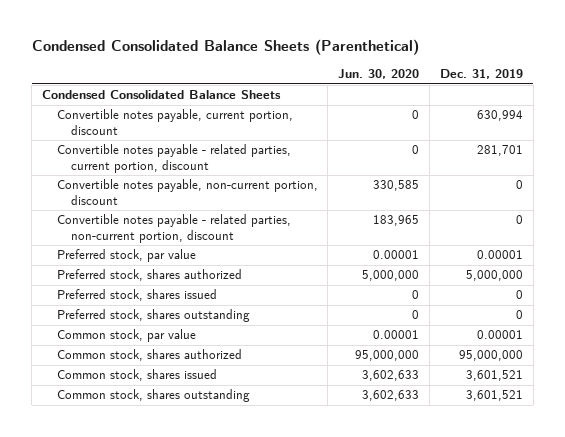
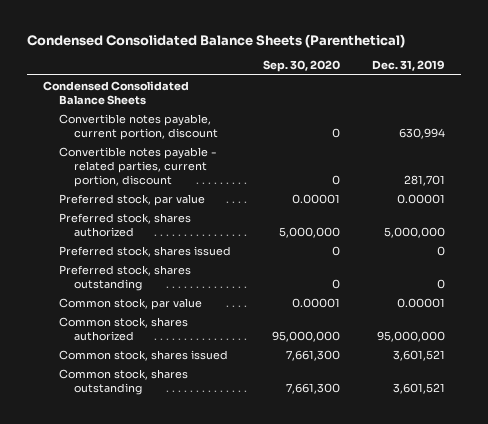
- | Jun. 30, 2020 | Dec. 31, 2019
+ | Sep. 30, 2020 | Dec. 31, 2019
- Convertible notes payable, non-current portion, discount | 330,585 | 0
- Convertible notes payable - related parties, non-current portion, discount | 183,965 | 0

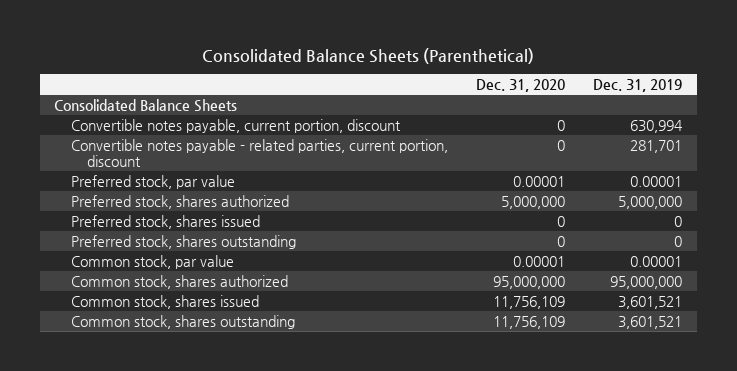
- Condensed Consolidated Balance Sheets (Parenthetical)
+ Consolidated Balance Sheets (Parenthetical)
- | Sep. 30, 2020 | Dec. 31, 2019
+ | Dec. 31, 2020 | Dec. 31, 2019
- Condensed Consolidated Balance Sheets
+ Consolidated Balance Sheets

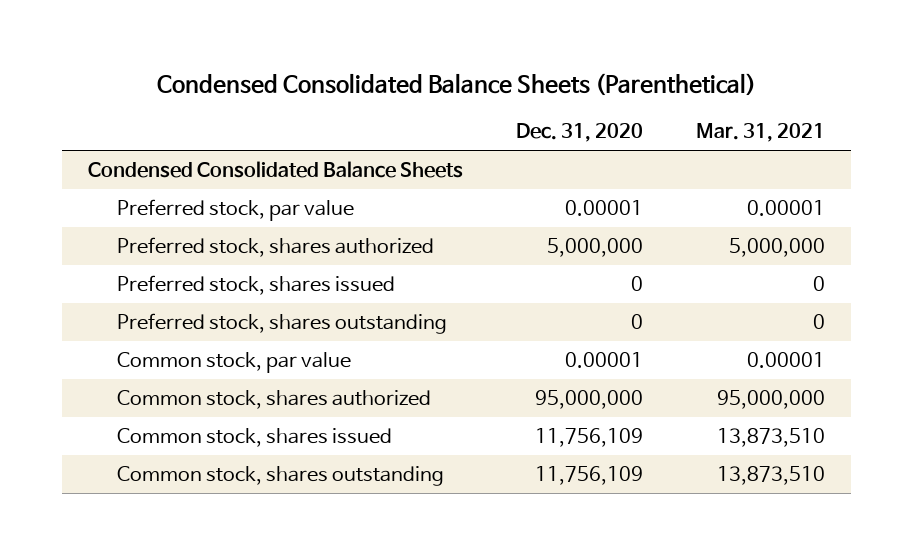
- Consolidated Balance Sheets (Parenthetical)
+ Condensed Consolidated Balance Sheets (Parenthetical)
- | Dec. 31, 2020 | Dec. 31, 2019
+ | Dec. 31, 2020 | Mar. 31, 2021
- Consolidated Balance Sheets
- Convertible notes payable, current portion, discount | 0 | 630,994
- Convertible notes payable - related parties, current portion, discount | 0 | 281,701
+ Condensed Consolidated Balance Sheets

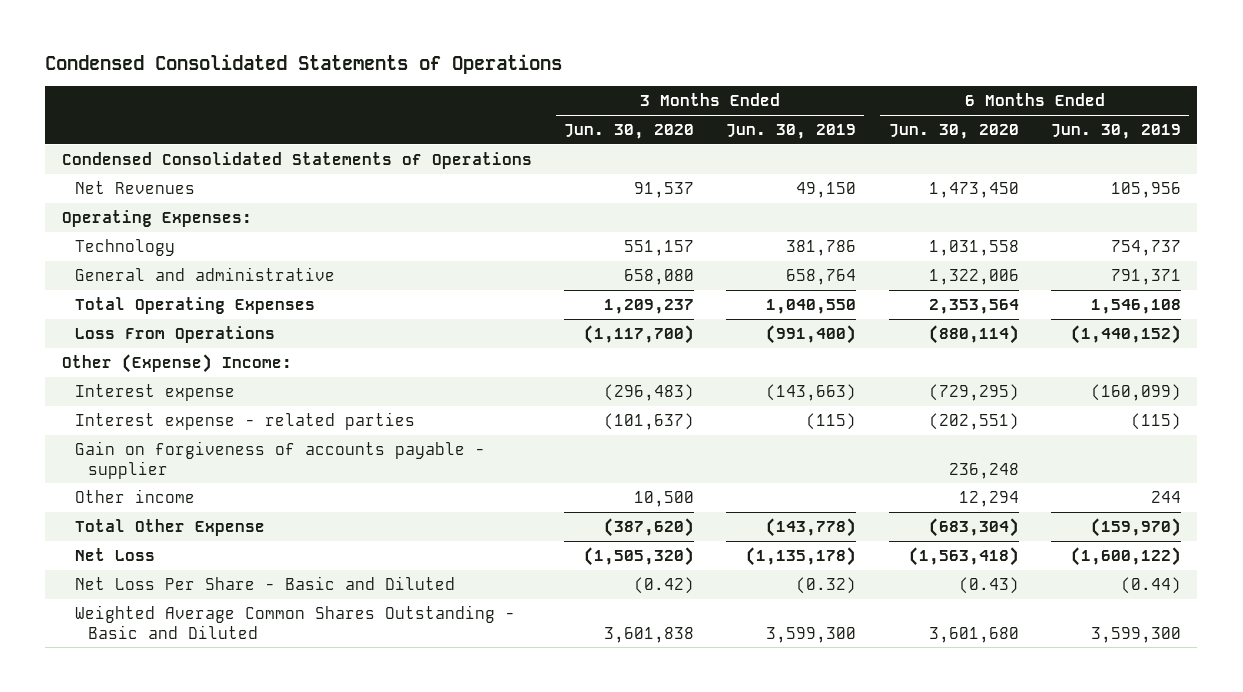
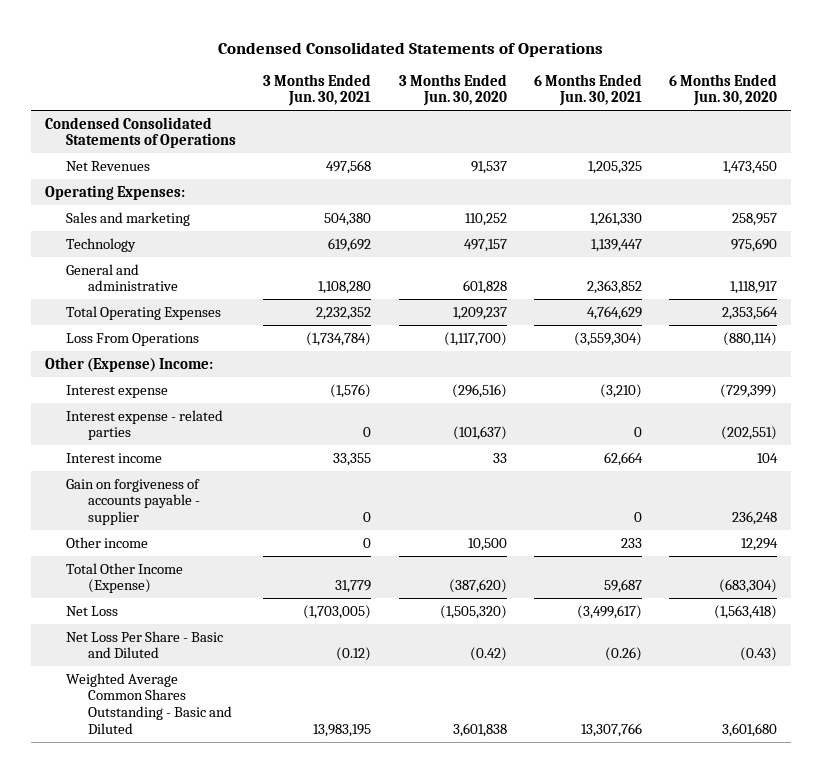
- | 3 Months Ended Jun. 30, 2020 | 3 Months Ended Jun. 30, 2019 | 6 Months Ended Jun. 30, 2020 | 6 Months Ended Jun. 30, 2019
+ | 3 Months Ended Jun. 30, 2021 | 3 Months Ended Jun. 30, 2020 | 6 Months Ended Jun. 30, 2021 | 6 Months Ended Jun. 30, 2020
- Technology | 551,157 | 381,786 | 1,031,558 | 754,737
- General and administrative | 658,080 | 658,764 | 1,322,006 | 791,371
+ Sales and marketing | 504,380 | 110,252 | 1,261,330 | 258,957
+ Technology | 619,692 | 497,157 | 1,139,447 | 975,690
+ General and administrative | 1,108,280 | 601,828 | 2,363,852 | 1,118,917
- Interest expense | (296,483) | (143,663) | (729,295) | (160,099)
+ Interest expense | (1,576) | (296,516) | (3,210) | (729,399)
+ Interest income | 33,355 | 33 | 62,664 | 104
- Total Other Expense | (387,620) | (143,778) | (683,304) | (159,970)
+ Total Other Income (Expense) | 31,779 | (387,620) | 59,687 | (683,304)

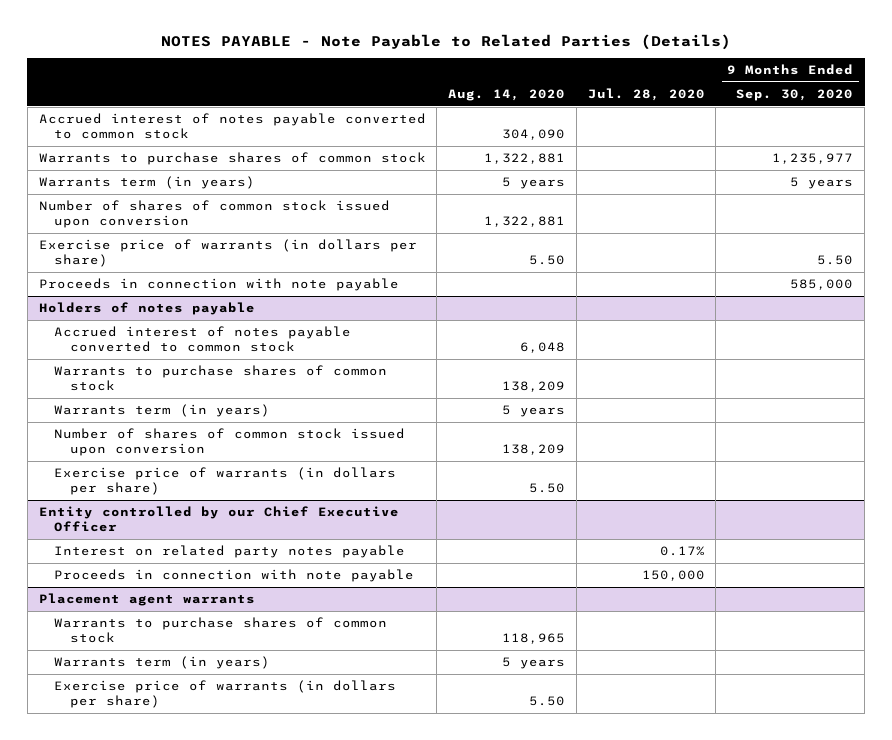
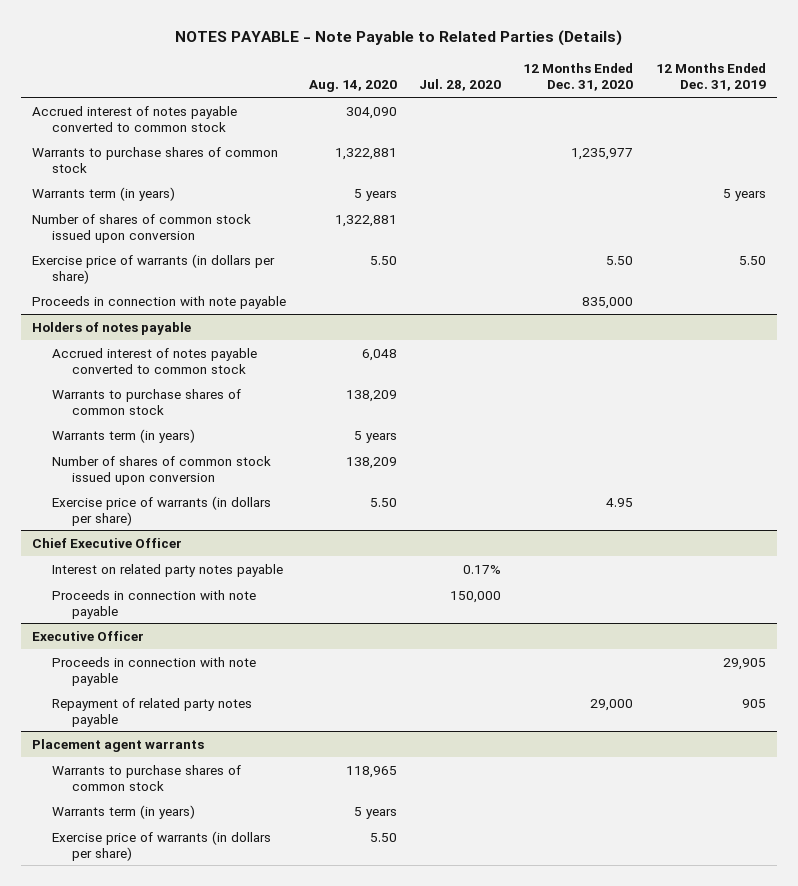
- | Aug. 14, 2020 | Jul. 28, 2020 | 9 Months Ended Sep. 30, 2020
+ | Aug. 14, 2020 | Jul. 28, 2020 | 12 Months Ended Dec. 31, 2020 | 12 Months Ended Dec. 31, 2019
- Entity controlled by our Chief Executive Officer
+ Chief Executive Officer
+ Executive Officer
+ Proceeds in connection with note payable | | | | 29,905
+ Repayment of related party notes payable | | | 29,000 | 905

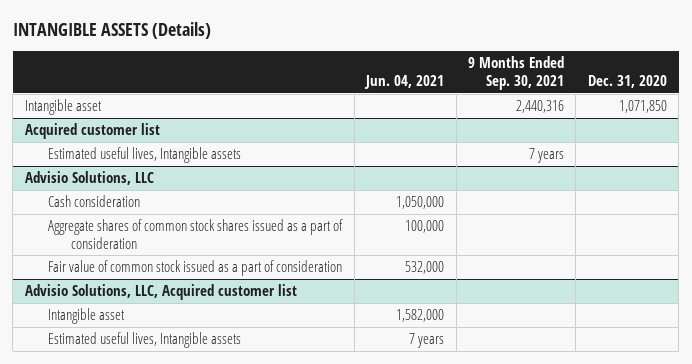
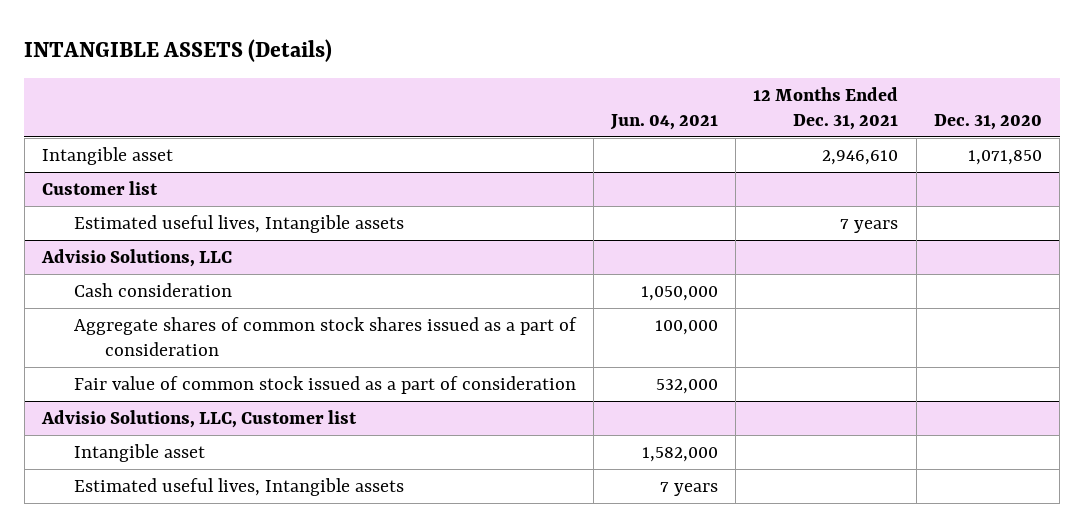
- | Jun. 04, 2021 | 9 Months Ended Sep. 30, 2021 | Dec. 31, 2020
+ | Jun. 04, 2021 | 12 Months Ended Dec. 31, 2021 | Dec. 31, 2020
- Acquired customer list
+ Customer list
- Advisio Solutions, LLC, Acquired customer list
+ Advisio Solutions, LLC, Customer list

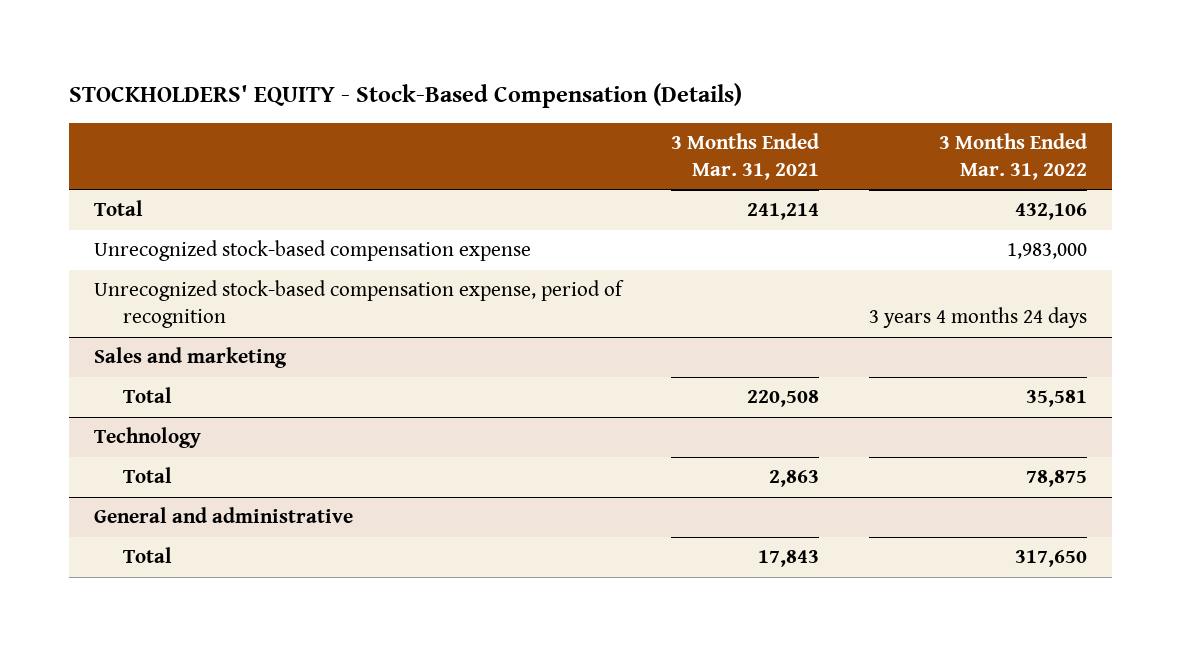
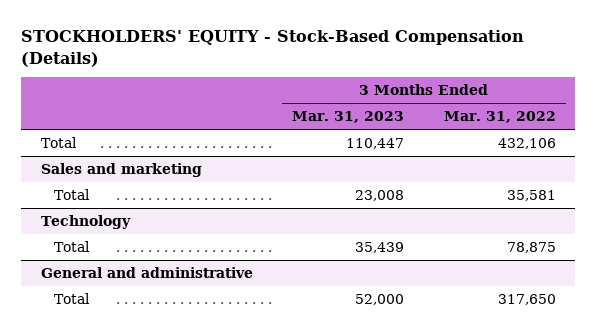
- | 3 Months Ended Mar. 31, 2021 | 3 Months Ended Mar. 31, 2022
+ | 3 Months Ended Mar. 31, 2023 | 3 Months Ended Mar. 31, 2022
- Unrecognized stock-based compensation expense | | 1,983,000
- Unrecognized stock-based compensation expense, period of recognition | | 3 years 4 months 24 days

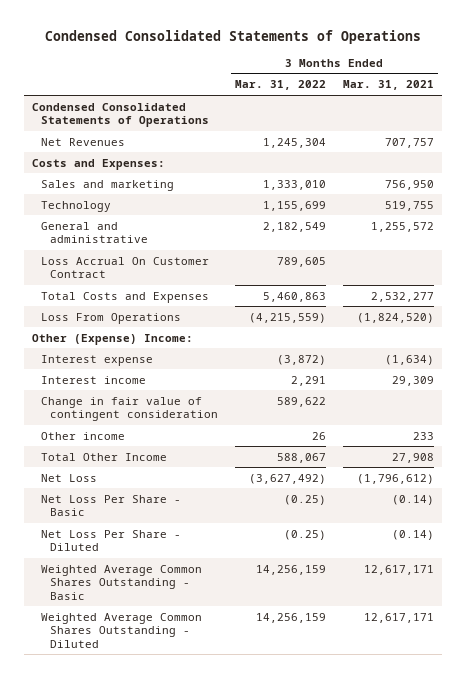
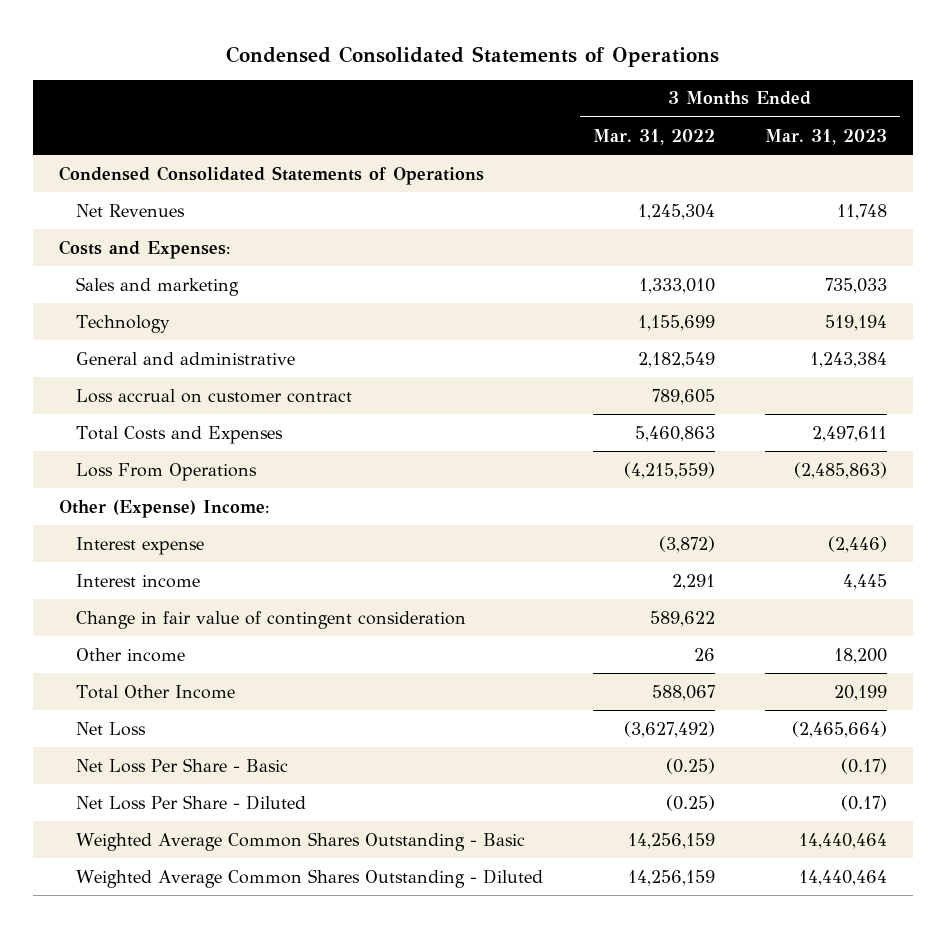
- | 3 Months Ended Mar. 31, 2022 | 3 Months Ended Mar. 31, 2021
+ | 3 Months Ended Mar. 31, 2022 | 3 Months Ended Mar. 31, 2023
- Loss Accrual On Customer Contract | 789,605 |
+ Loss accrual on customer contract | 789,605 |

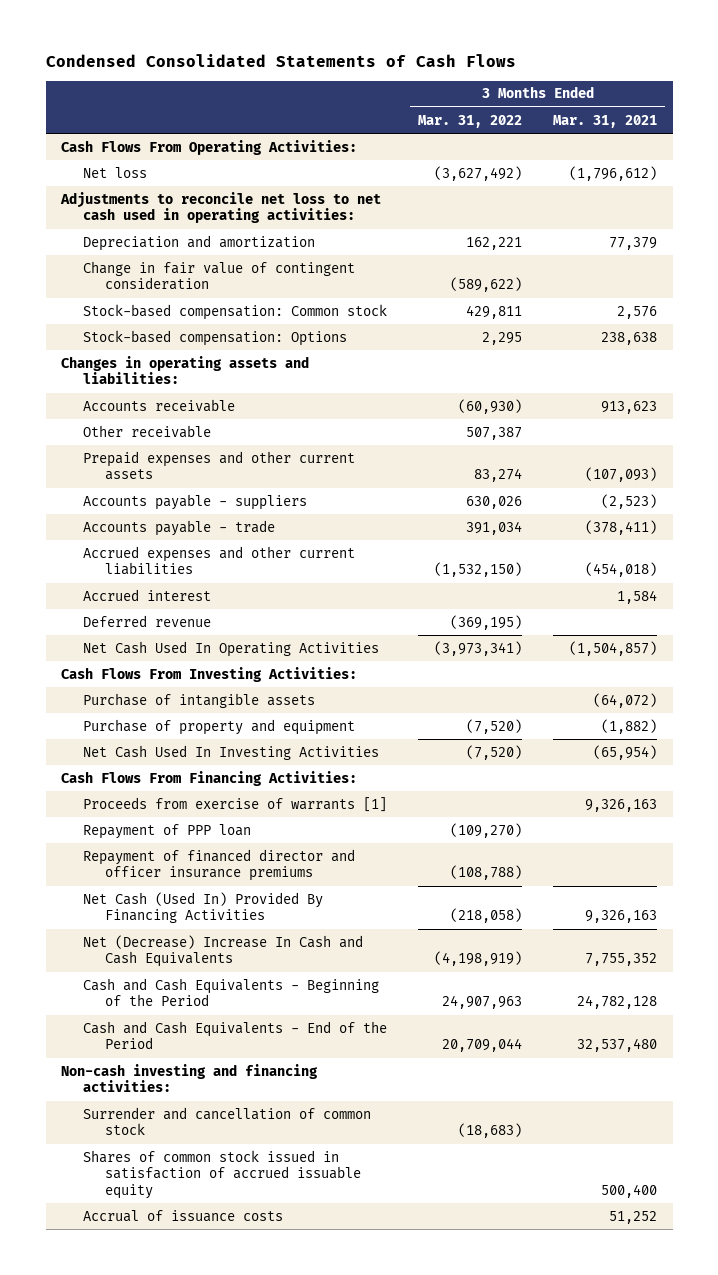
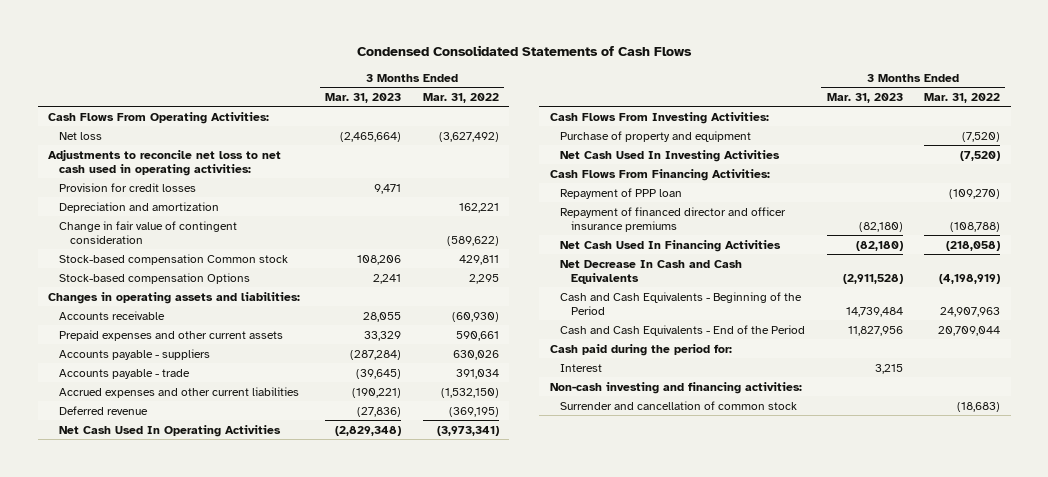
- | 3 Months Ended Mar. 31, 2022 | 3 Months Ended Mar. 31, 2021
+ | 3 Months Ended Mar. 31, 2023 | 3 Months Ended Mar. 31, 2022
+ Provision for credit losses | 9,471 |
- Stock-based compensation: Common stock | 429,811 | 2,576
- Stock-based compensation: Options | 2,295 | 238,638
+ Stock-based compensation Common stock | 108,206 | 429,811
+ Stock-based compensation Options | 2,241 | 2,295
- Other receivable | 507,387 |
- Prepaid expenses and other current assets | 83,274 | (107,093)
+ Prepaid expenses and other current assets | 33,329 | 590,661
- Accrued interest | | 1,584
- Purchase of intangible assets | | (64,072)
- Proceeds from exercise of warrants [1] | | 9,326,163
- Net Cash (Used In) Provided By Financing Activities | (218,058) | 9,326,163
- Net (Decrease) Increase In Cash and Cash Equivalents | (4,198,919) | 7,755,352
+ Net Cash Used In Financing Activities | (82,180) | (218,058)
+ Net Decrease In Cash and Cash Equivalents | (2,911,528) | (4,198,919)
+ Cash paid during the period for:
+ Interest | 3,215 |
- Shares of common stock issued in satisfaction of accrued issuable equity | | 500,400
- Accrual of issuance costs | | 51,252

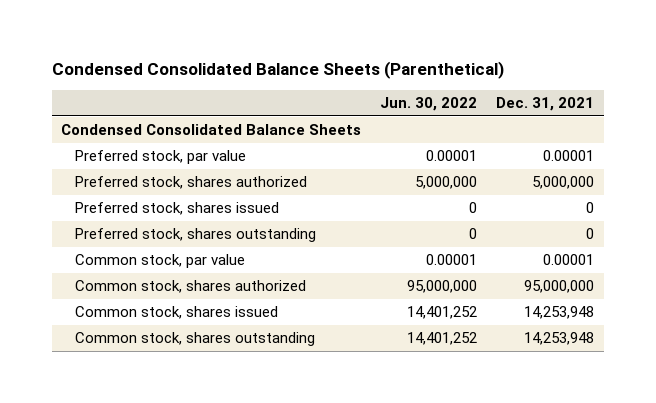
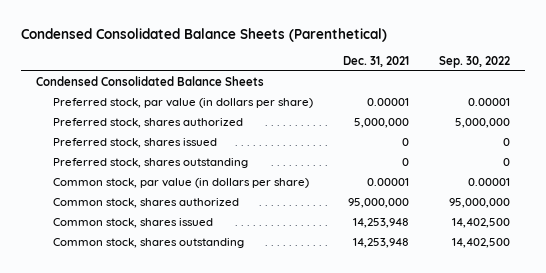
- | Jun. 30, 2022 | Dec. 31, 2021
+ | Dec. 31, 2021 | Sep. 30, 2022
- Preferred stock, par value | 0.00001 | 0.00001
+ Preferred stock, par value (in dollars per share) | 0.00001 | 0.00001
- Common stock, par value | 0.00001 | 0.00001
+ Common stock, par value (in dollars per share) | 0.00001 | 0.00001

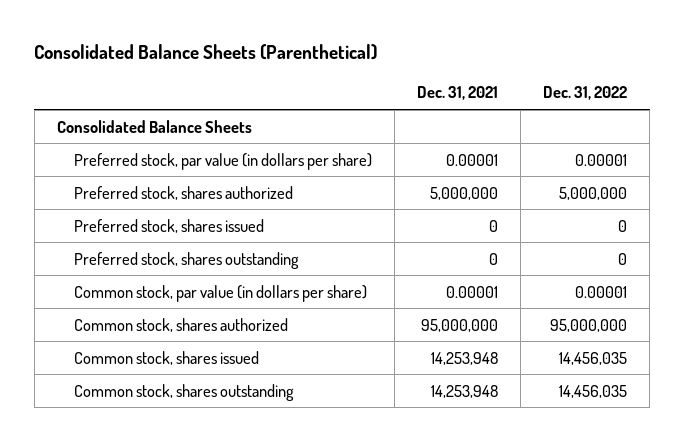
- Condensed Consolidated Balance Sheets (Parenthetical)
+ Consolidated Balance Sheets (Parenthetical)
- | Dec. 31, 2021 | Sep. 30, 2022
+ | Dec. 31, 2021 | Dec. 31, 2022
- Condensed Consolidated Balance Sheets
+ Consolidated Balance Sheets

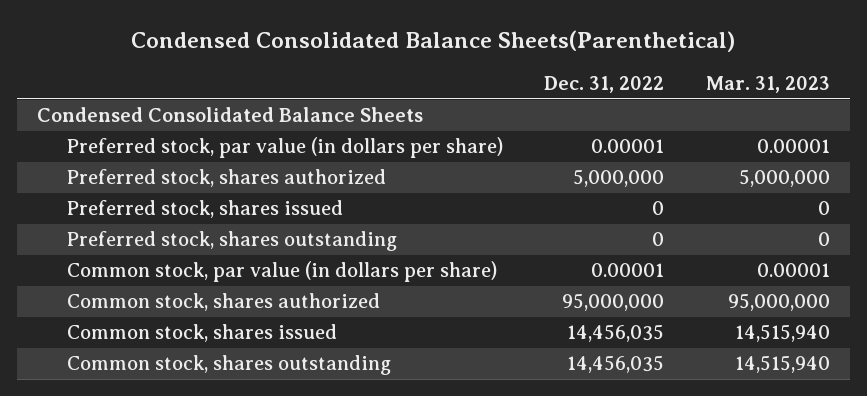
- Consolidated Balance Sheets (Parenthetical)
+ Condensed Consolidated Balance Sheets(Parenthetical)
- | Dec. 31, 2021 | Dec. 31, 2022
+ | Dec. 31, 2022 | Mar. 31, 2023
- Consolidated Balance Sheets
+ Condensed Consolidated Balance Sheets

